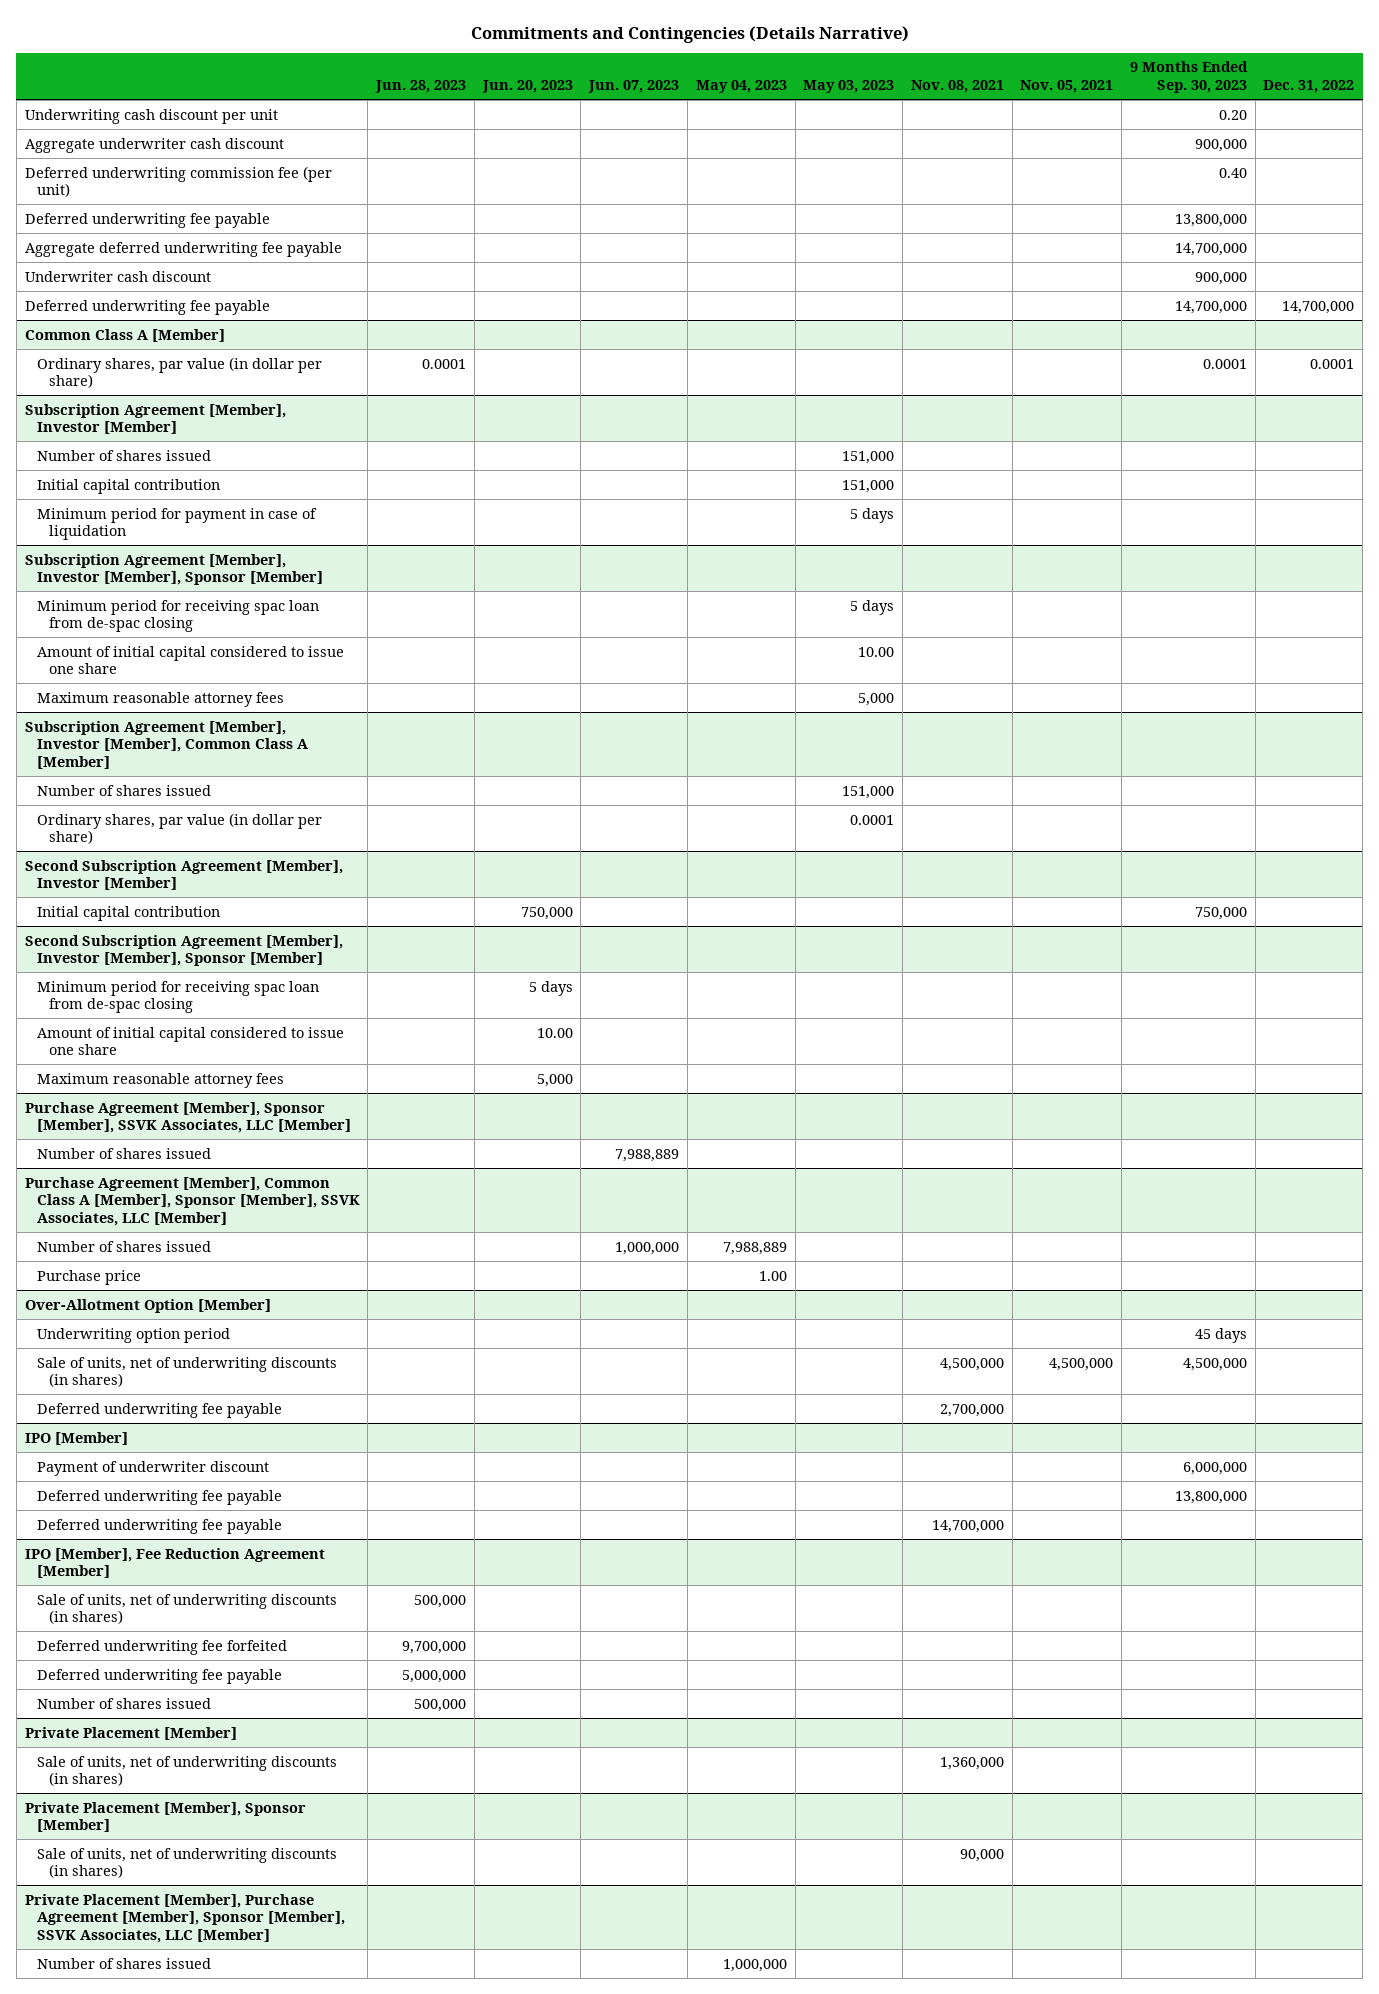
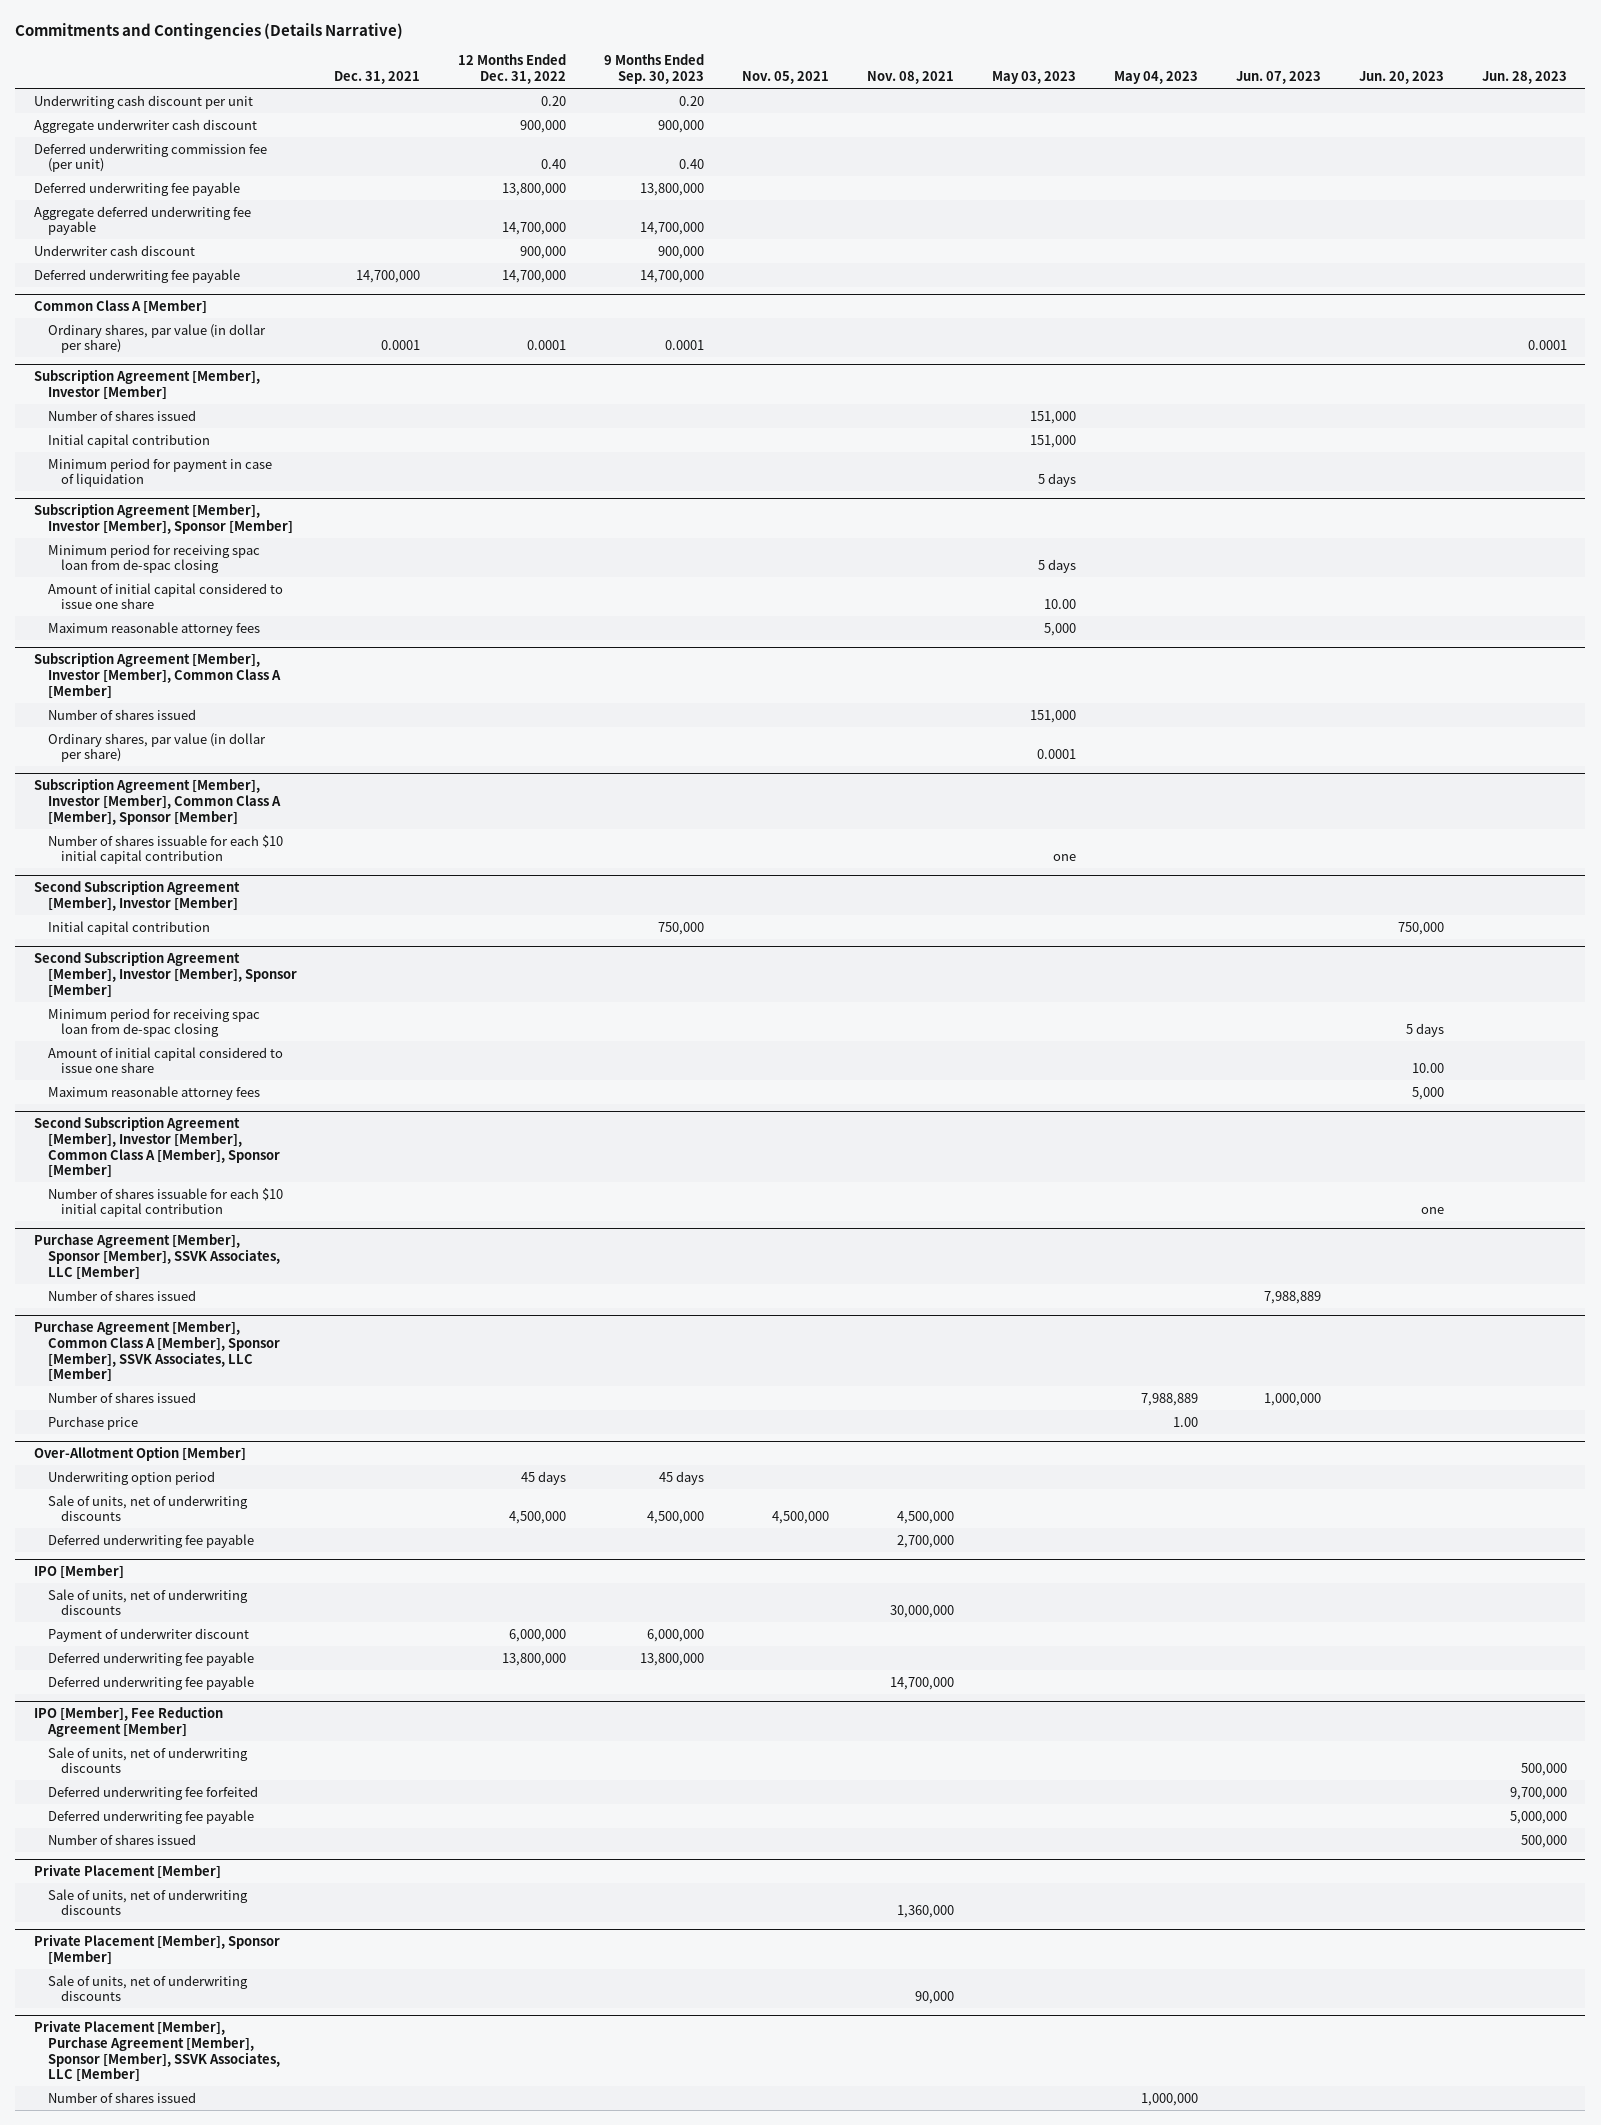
- | Jun. 28, 2023 | Jun. 20, 2023 | Jun. 07, 2023 | May 04, 2023 | May 03, 2023 | Nov. 08, 2021 | Nov. 05, 2021 | 9 Months Ended Sep. 30, 2023 | Dec. 31, 2022
+ | Dec. 31, 2021 | 12 Months Ended Dec. 31, 2022 | 9 Months Ended Sep. 30, 2023 | Nov. 05, 2021 | Nov. 08, 2021 | May 03, 2023 | May 04, 2023 | Jun. 07, 2023 | Jun. 20, 2023 | Jun. 28, 2023
+ Subscription Agreement [Member], Investor [Member], Common Class A [Member], Sponsor [Member]
+ Number of shares issuable for each $10 initial capital contribution | | | | | | one | | | |
+ Second Subscription Agreement [Member], Investor [Member], Common Class A [Member], Sponsor [Member]
+ Number of shares issuable for each $10 initial capital contribution | | | | | | | | | one |
@ Over-Allotment Option [Member]
- Sale of units, net of underwriting discounts (in shares) | | | | | | 4,500,000 | 4,500,000 | 4,500,000 |
+ Sale of units, net of underwriting discounts | | 4,500,000 | 4,500,000 | 4,500,000 | 4,500,000 | | | | |
@ IPO [Member]
+ Sale of units, net of underwriting discounts | | | | | 30,000,000 | | | | |
@ IPO [Member], Fee Reduction Agreement [Member]
- Sale of units, net of underwriting discounts (in shares) | 500,000 | | | | | | | |
+ Sale of units, net of underwriting discounts | | | | | | | | | | 500,000
@ Private Placement [Member]
- Sale of units, net of underwriting discounts (in shares) | | | | | | 1,360,000 | | |
+ Sale of units, net of underwriting discounts | | | | | 1,360,000 | | | | |
@ Private Placement [Member], Sponsor [Member]
- Sale of units, net of underwriting discounts (in shares) | | | | | | 90,000 | | |
+ Sale of units, net of underwriting discounts | | | | | 90,000 | | | | |

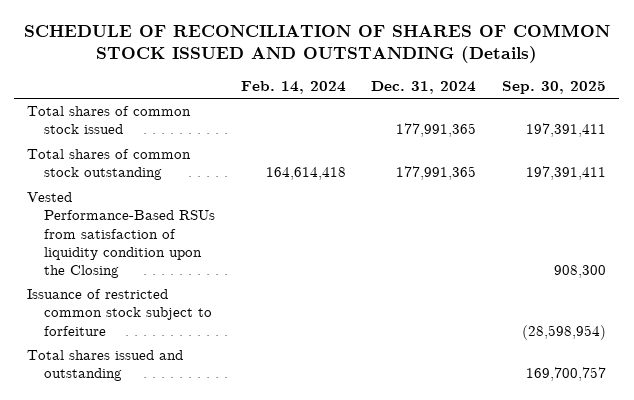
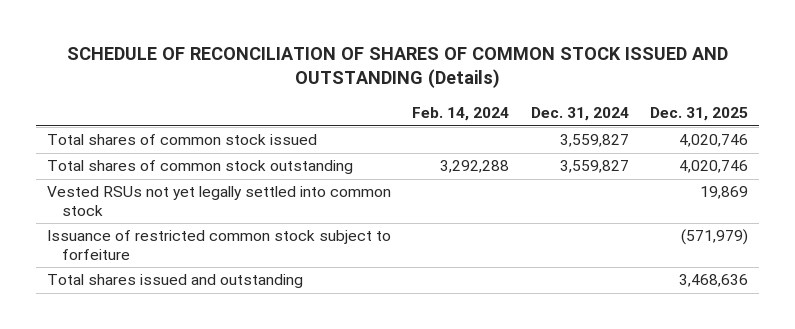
- | Feb. 14, 2024 | Dec. 31, 2024 | Sep. 30, 2025
+ | Feb. 14, 2024 | Dec. 31, 2024 | Dec. 31, 2025
- Total shares of common stock issued | | 177,991,365 | 197,391,411
- Total shares of common stock outstanding | 164,614,418 | 177,991,365 | 197,391,411
- Vested Performance-Based RSUs from satisfaction of liquidity condition upon the Closing | | | 908,300
+ Total shares of common stock issued | | 3,559,827 | 4,020,746
+ Total shares of common stock outstanding | 3,292,288 | 3,559,827 | 4,020,746
+ Vested RSUs not yet legally settled into common stock | | | 19,869

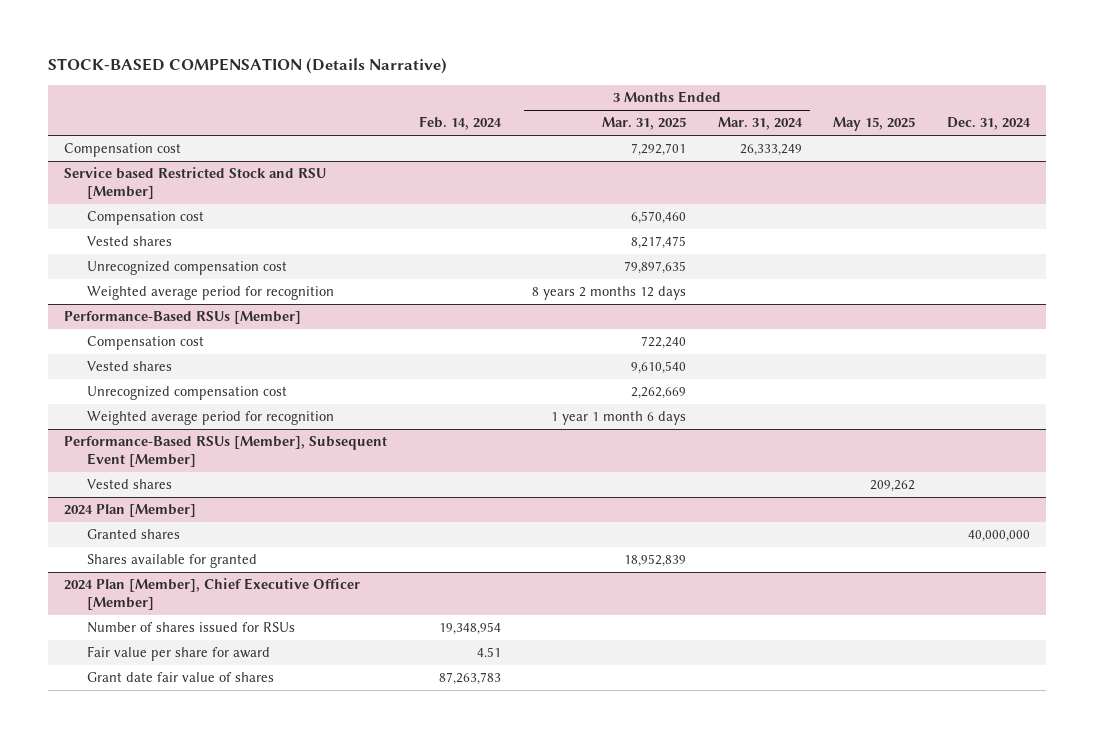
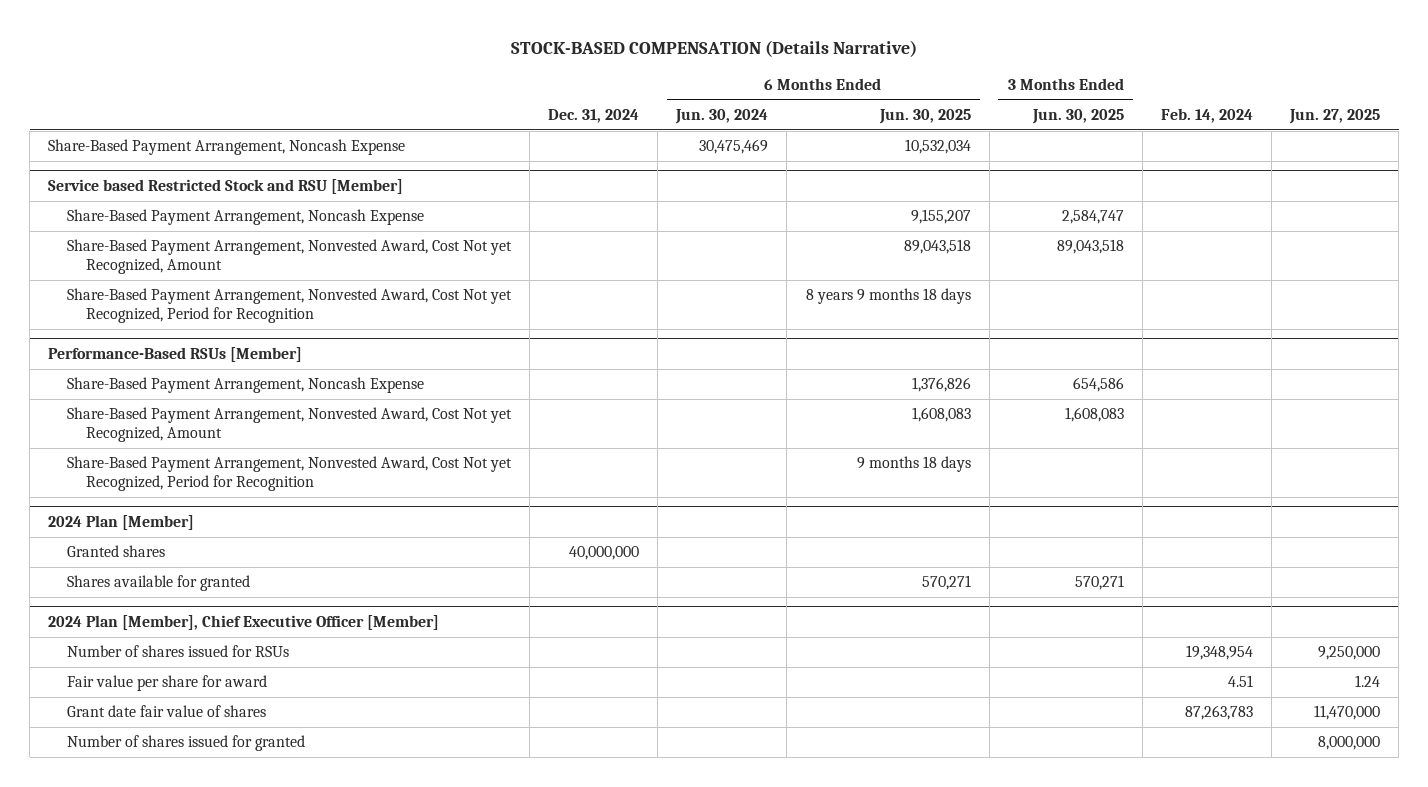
- | Feb. 14, 2024 | 3 Months Ended Mar. 31, 2025 | 3 Months Ended Mar. 31, 2024 | May 15, 2025 | Dec. 31, 2024
+ | Dec. 31, 2024 | 6 Months Ended Jun. 30, 2024 | 6 Months Ended Jun. 30, 2025 | 3 Months Ended Jun. 30, 2025 | Feb. 14, 2024 | Jun. 27, 2025
- Compensation cost | | 7,292,701 | 26,333,249 | |
+ Share-Based Payment Arrangement, Noncash Expense | | 30,475,469 | 10,532,034 | | |
@ Service based Restricted Stock and RSU [Member]
- Compensation cost | | 6,570,460 | | |
- Vested shares | | 8,217,475 | | |
- Unrecognized compensation cost | | 79,897,635 | | |
- Weighted average period for recognition | | 8 years 2 months 12 days | | |
+ Share-Based Payment Arrangement, Noncash Expense | | | 9,155,207 | 2,584,747 | |
+ Share-Based Payment Arrangement, Nonvested Award, Cost Not yet Recognized, Amount | | | 89,043,518 | 89,043,518 | |
+ Share-Based Payment Arrangement, Nonvested Award, Cost Not yet Recognized, Period for Recognition | | | 8 years 9 months 18 days | | |
@ Performance-Based RSUs [Member]
- Compensation cost | | 722,240 | | |
- Vested shares | | 9,610,540 | | |
- Unrecognized compensation cost | | 2,262,669 | | |
- Weighted average period for recognition | | 1 year 1 month 6 days | | |
- Performance-Based RSUs [Member], Subsequent Event [Member]
- Vested shares | | | | 209,262 |
@ Performance-Based RSUs [Member]
+ Share-Based Payment Arrangement, Noncash Expense | | | 1,376,826 | 654,586 | |
+ Share-Based Payment Arrangement, Nonvested Award, Cost Not yet Recognized, Amount | | | 1,608,083 | 1,608,083 | |
+ Share-Based Payment Arrangement, Nonvested Award, Cost Not yet Recognized, Period for Recognition | | | 9 months 18 days | | |
@ 2024 Plan [Member], Chief Executive Officer [Member]
+ Number of shares issued for granted | | | | | | 8,000,000

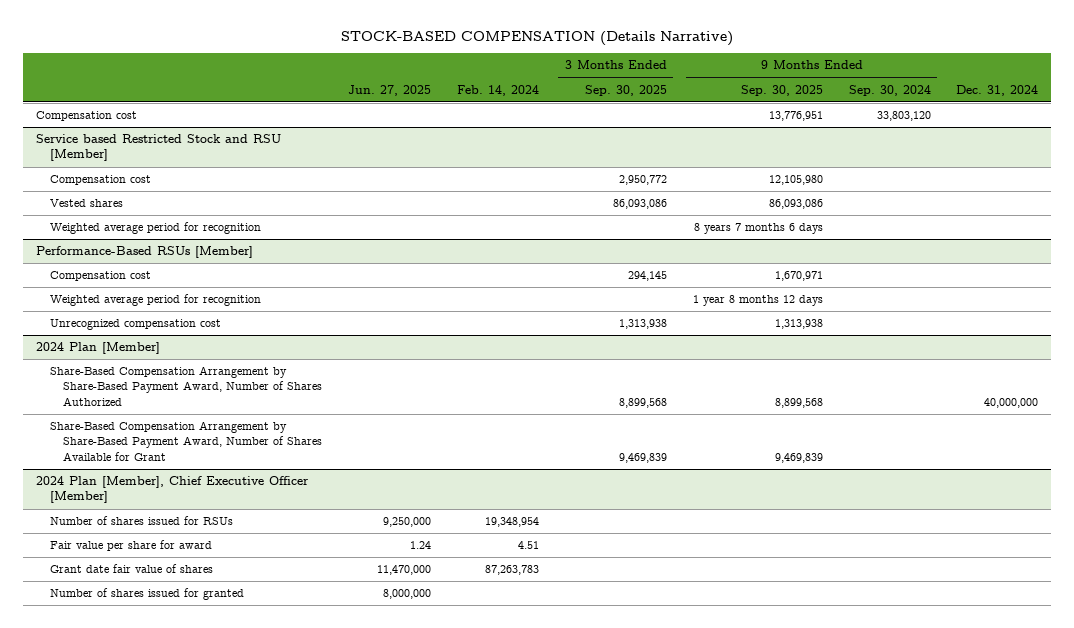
- | Dec. 31, 2024 | 6 Months Ended Jun. 30, 2024 | 6 Months Ended Jun. 30, 2025 | 3 Months Ended Jun. 30, 2025 | Feb. 14, 2024 | Jun. 27, 2025
+ | Jun. 27, 2025 | Feb. 14, 2024 | 3 Months Ended Sep. 30, 2025 | 9 Months Ended Sep. 30, 2025 | 9 Months Ended Sep. 30, 2024 | Dec. 31, 2024
- Share-Based Payment Arrangement, Noncash Expense | | 30,475,469 | 10,532,034 | | |
+ Compensation cost | | | | 13,776,951 | 33,803,120 |
@ Service based Restricted Stock and RSU [Member]
- Share-Based Payment Arrangement, Noncash Expense | | | 9,155,207 | 2,584,747 | |
- Share-Based Payment Arrangement, Nonvested Award, Cost Not yet Recognized, Amount | | | 89,043,518 | 89,043,518 | |
- Share-Based Payment Arrangement, Nonvested Award, Cost Not yet Recognized, Period for Recognition | | | 8 years 9 months 18 days | | |
+ Compensation cost | | | 2,950,772 | 12,105,980 | |
+ Vested shares | | | 86,093,086 | 86,093,086 | |
+ Weighted average period for recognition | | | | 8 years 7 months 6 days | |
@ Performance-Based RSUs [Member]
- Share-Based Payment Arrangement, Noncash Expense | | | 1,376,826 | 654,586 | |
- Share-Based Payment Arrangement, Nonvested Award, Cost Not yet Recognized, Amount | | | 1,608,083 | 1,608,083 | |
- Share-Based Payment Arrangement, Nonvested Award, Cost Not yet Recognized, Period for Recognition | | | 9 months 18 days | | |
+ Compensation cost | | | 294,145 | 1,670,971 | |
+ Weighted average period for recognition | | | | 1 year 8 months 12 days | |
+ Unrecognized compensation cost | | | 1,313,938 | 1,313,938 | |
@ 2024 Plan [Member]
- Granted shares | 40,000,000 | | | | |
- Shares available for granted | | | 570,271 | 570,271 | |
+ Share-Based Compensation Arrangement by Share-Based Payment Award, Number of Shares Authorized | | | 8,899,568 | 8,899,568 | | 40,000,000
+ Share-Based Compensation Arrangement by Share-Based Payment Award, Number of Shares Available for Grant | | | 9,469,839 | 9,469,839 | |

